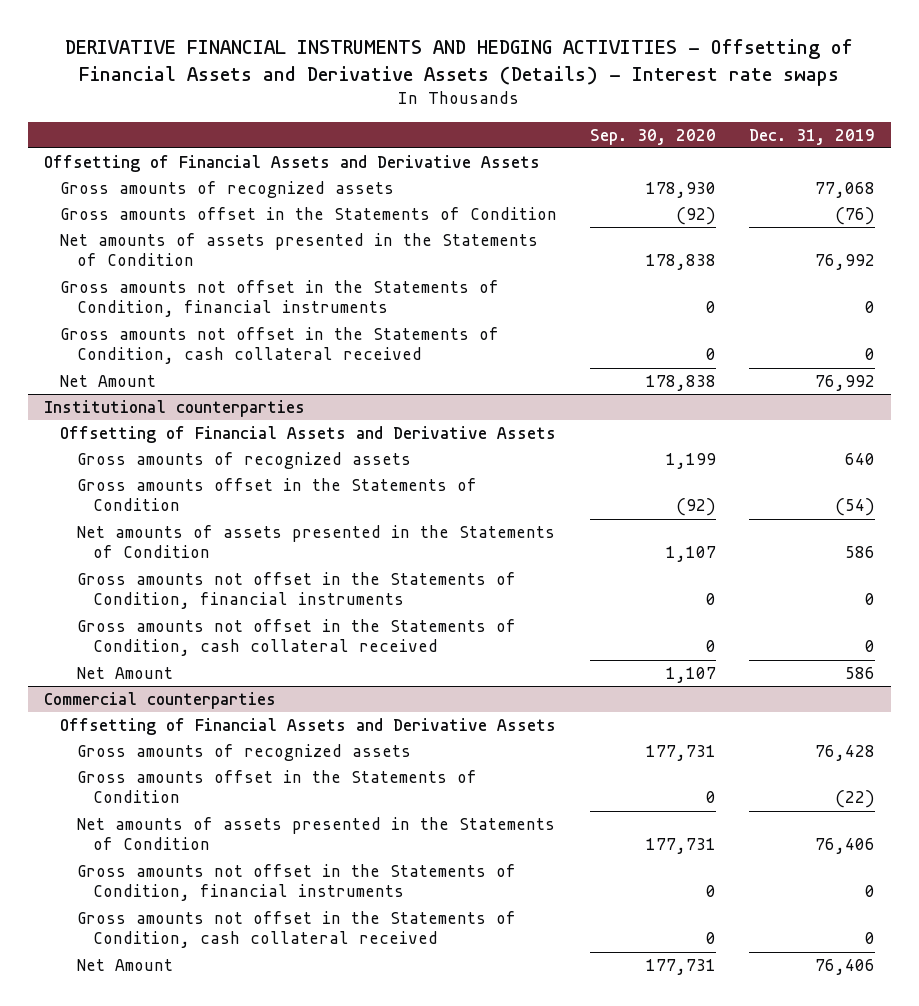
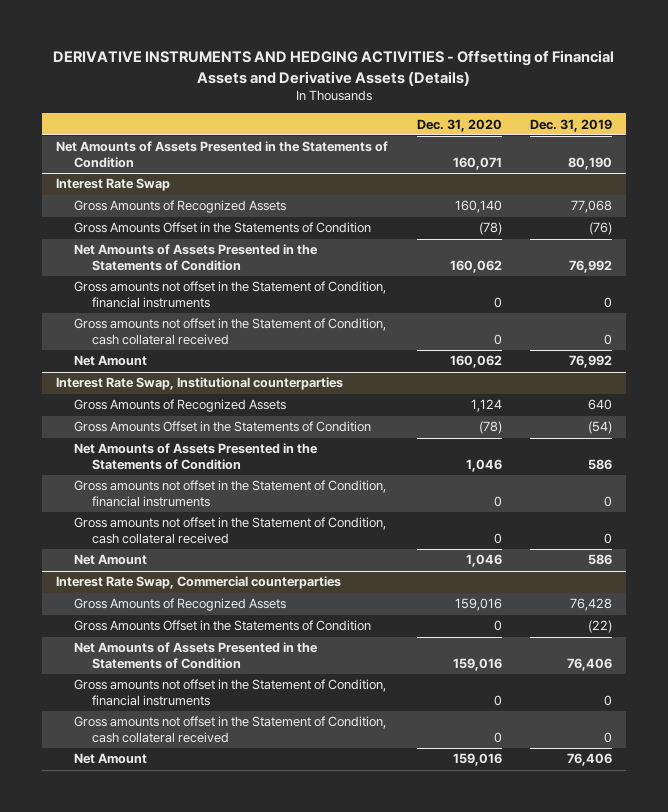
- DERIVATIVE FINANCIAL INSTRUMENTS AND HEDGING ACTIVITIES - Offsetting of Financial Assets and Derivative Assets (Details) - Interest rate swaps
+ DERIVATIVE INSTRUMENTS AND HEDGING ACTIVITIES - Offsetting of Financial Assets and Derivative Assets (Details)
- | Sep. 30, 2020 | Dec. 31, 2019
+ | Dec. 31, 2020 | Dec. 31, 2019
- Offsetting of Financial Assets and Derivative Assets
- Gross amounts of recognized assets | 178,930 | 77,068
- Gross amounts offset in the Statements of Condition | (92) | (76)
- Net amounts of assets presented in the Statements of Condition | 178,838 | 76,992
- Gross amounts not offset in the Statements of Condition, financial instruments | 0 | 0
- Gross amounts not offset in the Statements of Condition, cash collateral received | 0 | 0
+ Net Amounts of Assets Presented in the Statements of Condition | 160,071 | 80,190
+ Interest Rate Swap
+ Gross Amounts of Recognized Assets | 160,140 | 77,068
+ Gross Amounts Offset in the Statements of Condition | (78) | (76)
+ Net Amounts of Assets Presented in the Statements of Condition | 160,062 | 76,992
+ Gross amounts not offset in the Statement of Condition, financial instruments | 0 | 0
+ Gross amounts not offset in the Statement of Condition, cash collateral received | 0 | 0
- Institutional counterparties
- Offsetting of Financial Assets and Derivative Assets
- Gross amounts of recognized assets | 1,199 | 640
- Gross amounts offset in the Statements of Condition | (92) | (54)
- Net amounts of assets presented in the Statements of Condition | 1,107 | 586
- Gross amounts not offset in the Statements of Condition, financial instruments | 0 | 0
- Gross amounts not offset in the Statements of Condition, cash collateral received | 0 | 0
+ Interest Rate Swap, Institutional counterparties
+ Gross Amounts of Recognized Assets | 1,124 | 640
+ Gross Amounts Offset in the Statements of Condition | (78) | (54)
+ Net Amounts of Assets Presented in the Statements of Condition | 1,046 | 586
+ Gross amounts not offset in the Statement of Condition, financial instruments | 0 | 0
+ Gross amounts not offset in the Statement of Condition, cash collateral received | 0 | 0
- Commercial counterparties
- Offsetting of Financial Assets and Derivative Assets
- Gross amounts of recognized assets | 177,731 | 76,428
- Gross amounts offset in the Statements of Condition | 0 | (22)
- Net amounts of assets presented in the Statements of Condition | 177,731 | 76,406
- Gross amounts not offset in the Statements of Condition, financial instruments | 0 | 0
- Gross amounts not offset in the Statements of Condition, cash collateral received | 0 | 0
+ Interest Rate Swap, Commercial counterparties
+ Gross Amounts of Recognized Assets | 159,016 | 76,428
+ Gross Amounts Offset in the Statements of Condition | 0 | (22)
+ Net Amounts of Assets Presented in the Statements of Condition | 159,016 | 76,406
+ Gross amounts not offset in the Statement of Condition, financial instruments | 0 | 0
+ Gross amounts not offset in the Statement of Condition, cash collateral received | 0 | 0

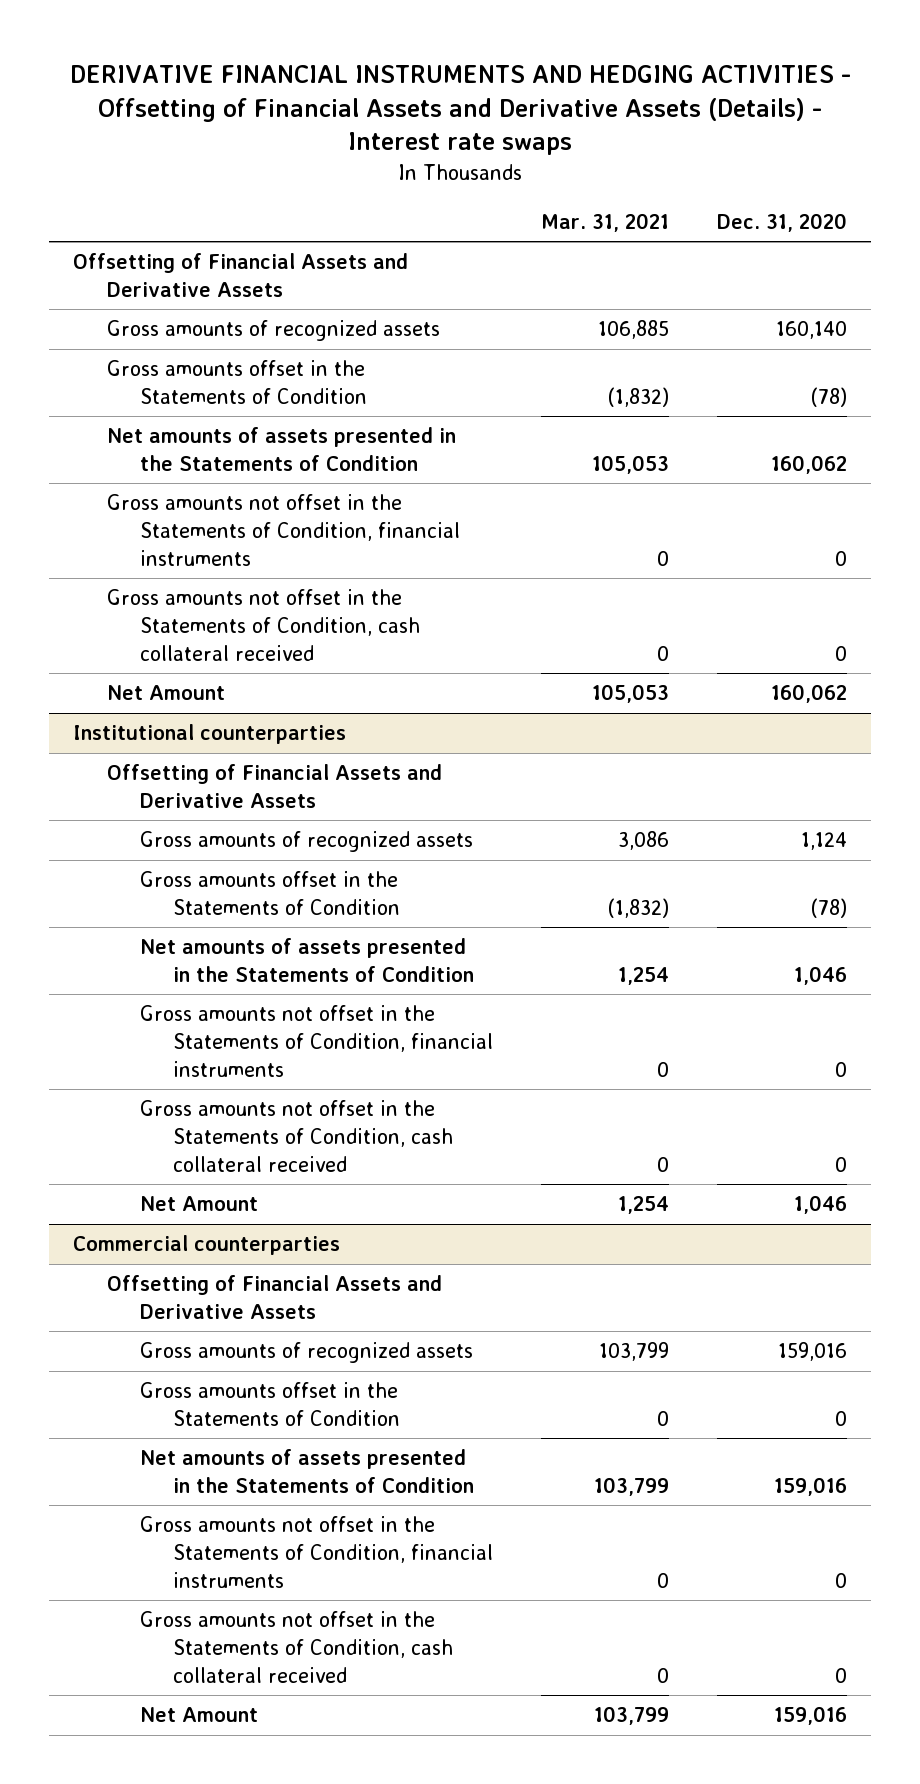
- DERIVATIVE INSTRUMENTS AND HEDGING ACTIVITIES - Offsetting of Financial Assets and Derivative Assets (Details)
+ DERIVATIVE FINANCIAL INSTRUMENTS AND HEDGING ACTIVITIES - Offsetting of Financial Assets and Derivative Assets (Details) - Interest rate swaps
- | Dec. 31, 2020 | Dec. 31, 2019
+ | Mar. 31, 2021 | Dec. 31, 2020
- Net Amounts of Assets Presented in the Statements of Condition | 160,071 | 80,190
- Interest Rate Swap
- Gross Amounts of Recognized Assets | 160,140 | 77,068
- Gross Amounts Offset in the Statements of Condition | (78) | (76)
- Net Amounts of Assets Presented in the Statements of Condition | 160,062 | 76,992
- Gross amounts not offset in the Statement of Condition, financial instruments | 0 | 0
- Gross amounts not offset in the Statement of Condition, cash collateral received | 0 | 0
+ Offsetting of Financial Assets and Derivative Assets
+ Gross amounts of recognized assets | 106,885 | 160,140
+ Gross amounts offset in the Statements of Condition | (1,832) | (78)
+ Net amounts of assets presented in the Statements of Condition | 105,053 | 160,062
+ Gross amounts not offset in the Statements of Condition, financial instruments | 0 | 0
+ Gross amounts not offset in the Statements of Condition, cash collateral received | 0 | 0
- Interest Rate Swap, Institutional counterparties
- Gross Amounts of Recognized Assets | 1,124 | 640
- Gross Amounts Offset in the Statements of Condition | (78) | (54)
- Net Amounts of Assets Presented in the Statements of Condition | 1,046 | 586
- Gross amounts not offset in the Statement of Condition, financial instruments | 0 | 0
- Gross amounts not offset in the Statement of Condition, cash collateral received | 0 | 0
+ Institutional counterparties
+ Offsetting of Financial Assets and Derivative Assets
+ Gross amounts of recognized assets | 3,086 | 1,124
+ Gross amounts offset in the Statements of Condition | (1,832) | (78)
+ Net amounts of assets presented in the Statements of Condition | 1,254 | 1,046
+ Gross amounts not offset in the Statements of Condition, financial instruments | 0 | 0
+ Gross amounts not offset in the Statements of Condition, cash collateral received | 0 | 0
- Interest Rate Swap, Commercial counterparties
- Gross Amounts of Recognized Assets | 159,016 | 76,428
- Gross Amounts Offset in the Statements of Condition | 0 | (22)
- Net Amounts of Assets Presented in the Statements of Condition | 159,016 | 76,406
- Gross amounts not offset in the Statement of Condition, financial instruments | 0 | 0
- Gross amounts not offset in the Statement of Condition, cash collateral received | 0 | 0
+ Commercial counterparties
+ Offsetting of Financial Assets and Derivative Assets
+ Gross amounts of recognized assets | 103,799 | 159,016
+ Gross amounts offset in the Statements of Condition | 0 | 0
+ Net amounts of assets presented in the Statements of Condition | 103,799 | 159,016
+ Gross amounts not offset in the Statements of Condition, financial instruments | 0 | 0
+ Gross amounts not offset in the Statements of Condition, cash collateral received | 0 | 0

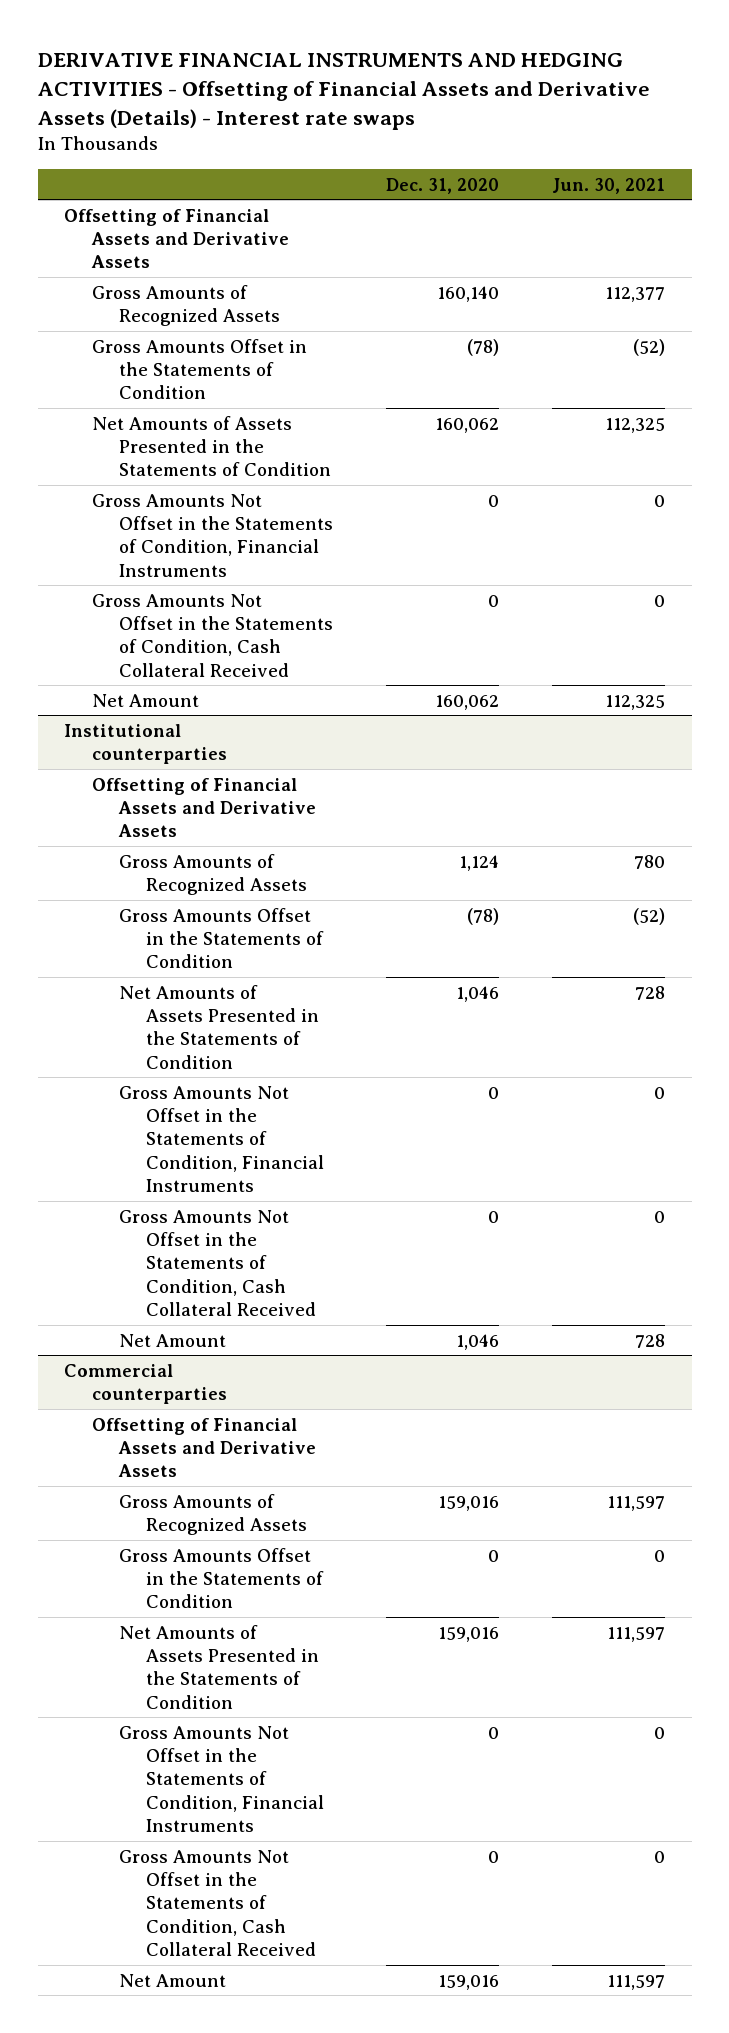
- | Mar. 31, 2021 | Dec. 31, 2020
+ | Dec. 31, 2020 | Jun. 30, 2021
- Gross amounts of recognized assets | 106,885 | 160,140
- Gross amounts offset in the Statements of Condition | (1,832) | (78)
- Net amounts of assets presented in the Statements of Condition | 105,053 | 160,062
- Gross amounts not offset in the Statements of Condition, financial instruments | 0 | 0
- Gross amounts not offset in the Statements of Condition, cash collateral received | 0 | 0
+ Gross Amounts of Recognized Assets | 160,140 | 112,377
+ Gross Amounts Offset in the Statements of Condition | (78) | (52)
+ Net Amounts of Assets Presented in the Statements of Condition | 160,062 | 112,325
+ Gross Amounts Not Offset in the Statements of Condition, Financial Instruments | 0 | 0
+ Gross Amounts Not Offset in the Statements of Condition, Cash Collateral Received | 0 | 0
@ Institutional counterparties
- Gross amounts of recognized assets | 3,086 | 1,124
- Gross amounts offset in the Statements of Condition | (1,832) | (78)
- Net amounts of assets presented in the Statements of Condition | 1,254 | 1,046
- Gross amounts not offset in the Statements of Condition, financial instruments | 0 | 0
- Gross amounts not offset in the Statements of Condition, cash collateral received | 0 | 0
+ Gross Amounts of Recognized Assets | 1,124 | 780
+ Gross Amounts Offset in the Statements of Condition | (78) | (52)
+ Net Amounts of Assets Presented in the Statements of Condition | 1,046 | 728
+ Gross Amounts Not Offset in the Statements of Condition, Financial Instruments | 0 | 0
+ Gross Amounts Not Offset in the Statements of Condition, Cash Collateral Received | 0 | 0
@ Commercial counterparties
- Gross amounts of recognized assets | 103,799 | 159,016
- Gross amounts offset in the Statements of Condition | 0 | 0
- Net amounts of assets presented in the Statements of Condition | 103,799 | 159,016
- Gross amounts not offset in the Statements of Condition, financial instruments | 0 | 0
- Gross amounts not offset in the Statements of Condition, cash collateral received | 0 | 0
+ Gross Amounts of Recognized Assets | 159,016 | 111,597
+ Gross Amounts Offset in the Statements of Condition | 0 | 0
+ Net Amounts of Assets Presented in the Statements of Condition | 159,016 | 111,597
+ Gross Amounts Not Offset in the Statements of Condition, Financial Instruments | 0 | 0
+ Gross Amounts Not Offset in the Statements of Condition, Cash Collateral Received | 0 | 0

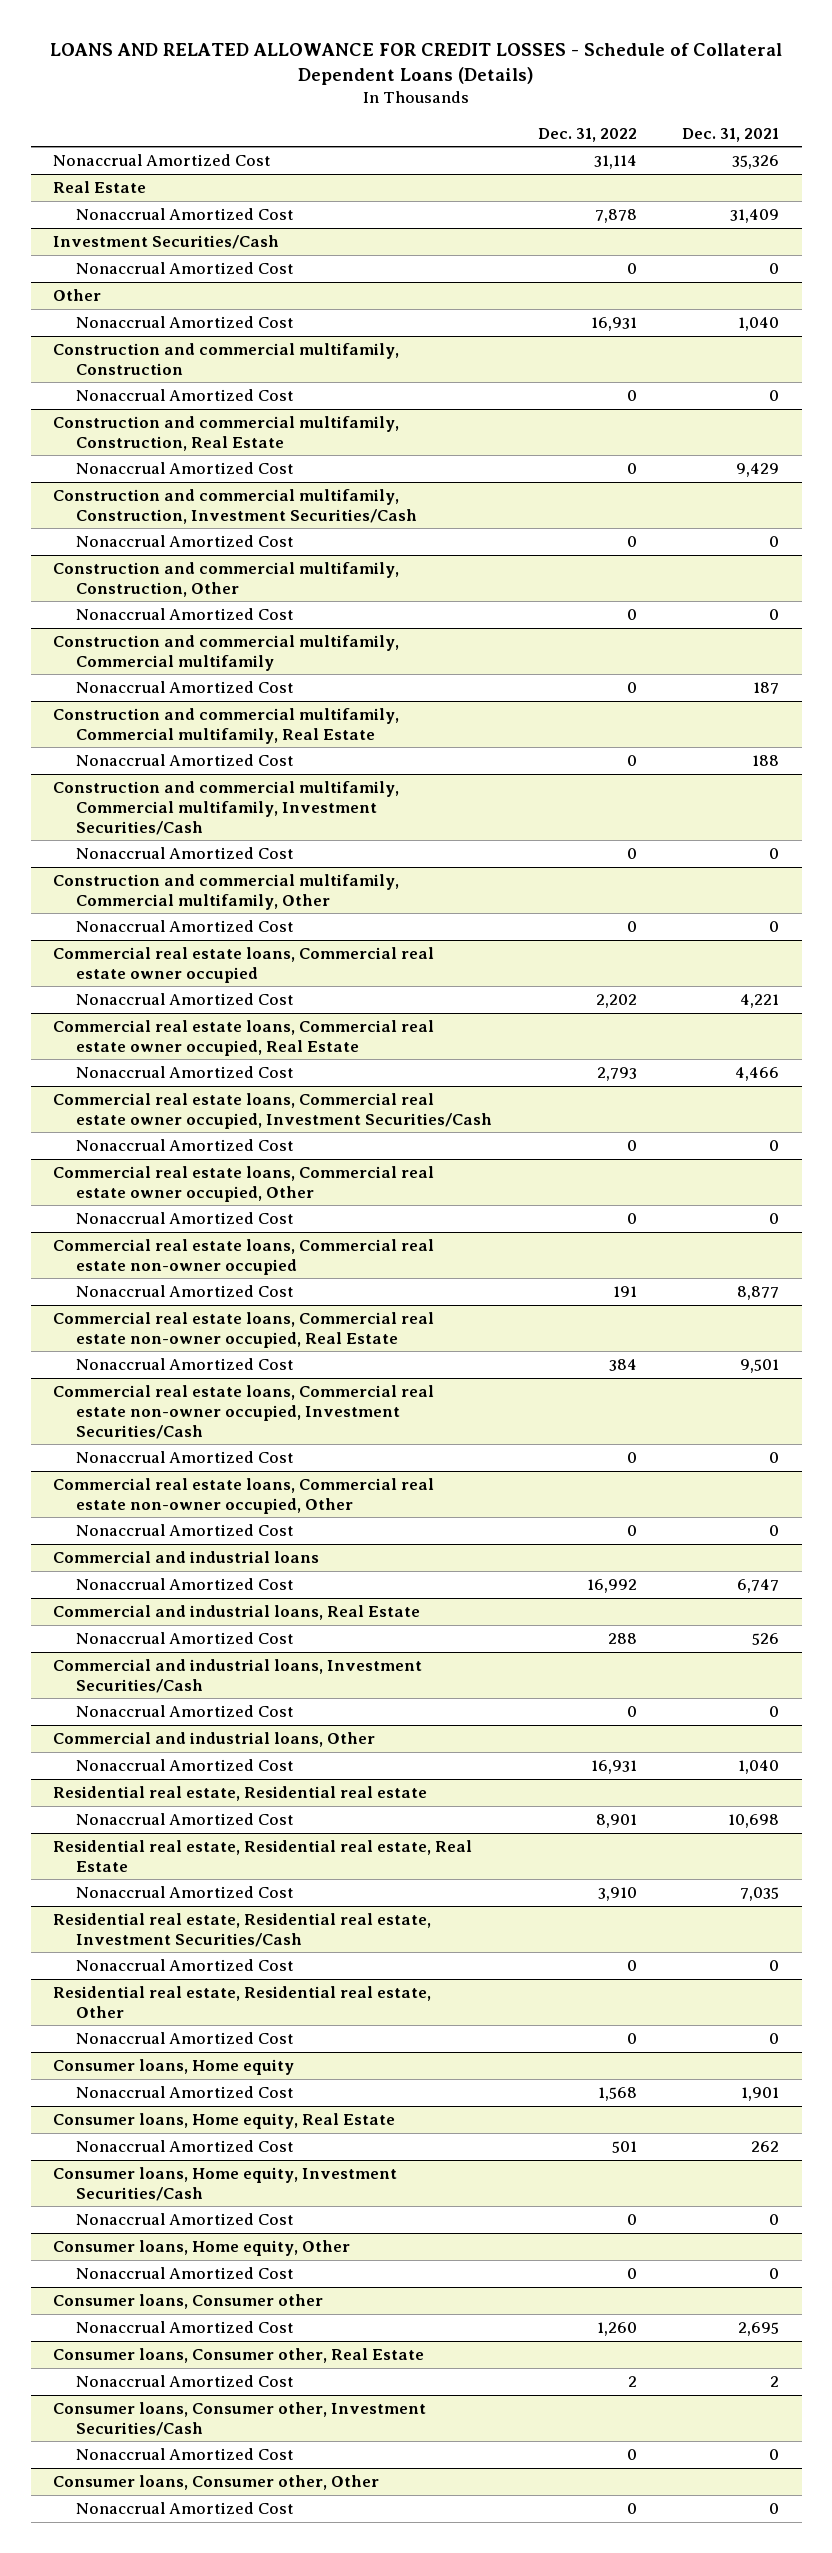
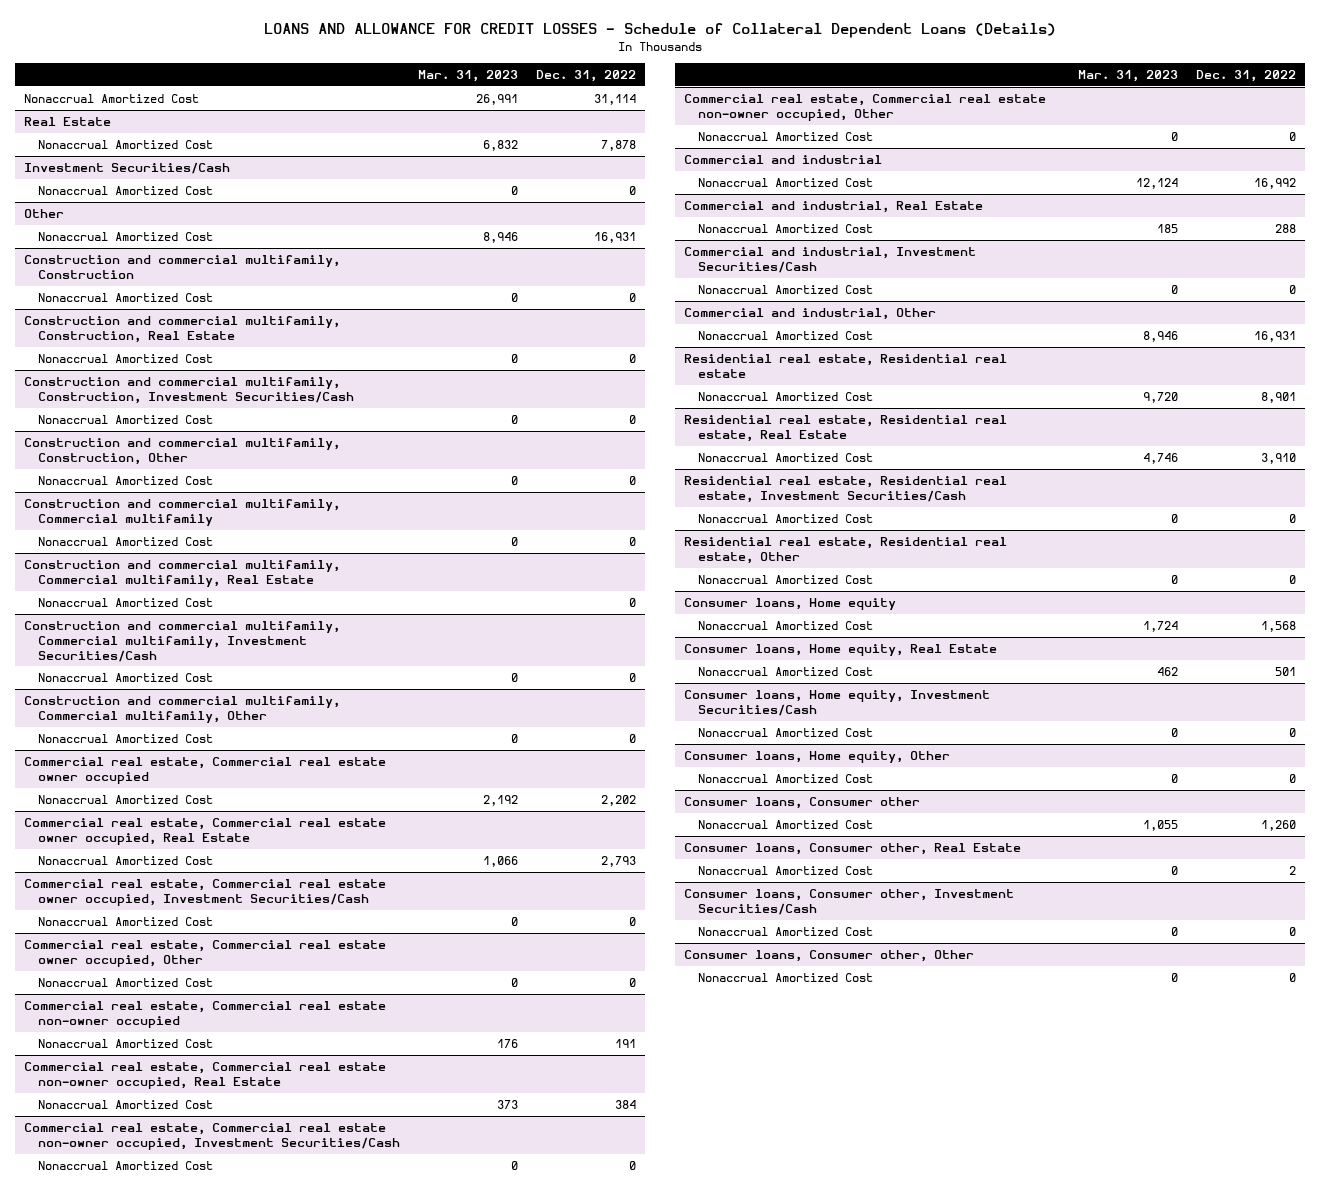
- LOANS AND RELATED ALLOWANCE FOR CREDIT LOSSES - Schedule of Collateral Dependent Loans (Details)
+ LOANS AND ALLOWANCE FOR CREDIT LOSSES - Schedule of Collateral Dependent Loans (Details)
- | Dec. 31, 2022 | Dec. 31, 2021
+ | Mar. 31, 2023 | Dec. 31, 2022
- Commercial real estate loans, Commercial real estate owner occupied
+ Commercial real estate, Commercial real estate owner occupied
- Commercial real estate loans, Commercial real estate owner occupied, Real Estate
+ Commercial real estate, Commercial real estate owner occupied, Real Estate
- Commercial real estate loans, Commercial real estate owner occupied, Investment Securities/Cash
+ Commercial real estate, Commercial real estate owner occupied, Investment Securities/Cash
- Commercial real estate loans, Commercial real estate owner occupied, Other
+ Commercial real estate, Commercial real estate owner occupied, Other
- Commercial real estate loans, Commercial real estate non-owner occupied
+ Commercial real estate, Commercial real estate non-owner occupied
- Commercial real estate loans, Commercial real estate non-owner occupied, Real Estate
+ Commercial real estate, Commercial real estate non-owner occupied, Real Estate
- Commercial real estate loans, Commercial real estate non-owner occupied, Investment Securities/Cash
+ Commercial real estate, Commercial real estate non-owner occupied, Investment Securities/Cash
- Commercial real estate loans, Commercial real estate non-owner occupied, Other
+ Commercial real estate, Commercial real estate non-owner occupied, Other
- Commercial and industrial loans
+ Commercial and industrial
- Commercial and industrial loans, Real Estate
+ Commercial and industrial, Real Estate
- Commercial and industrial loans, Investment Securities/Cash
+ Commercial and industrial, Investment Securities/Cash
- Commercial and industrial loans, Other
+ Commercial and industrial, Other

